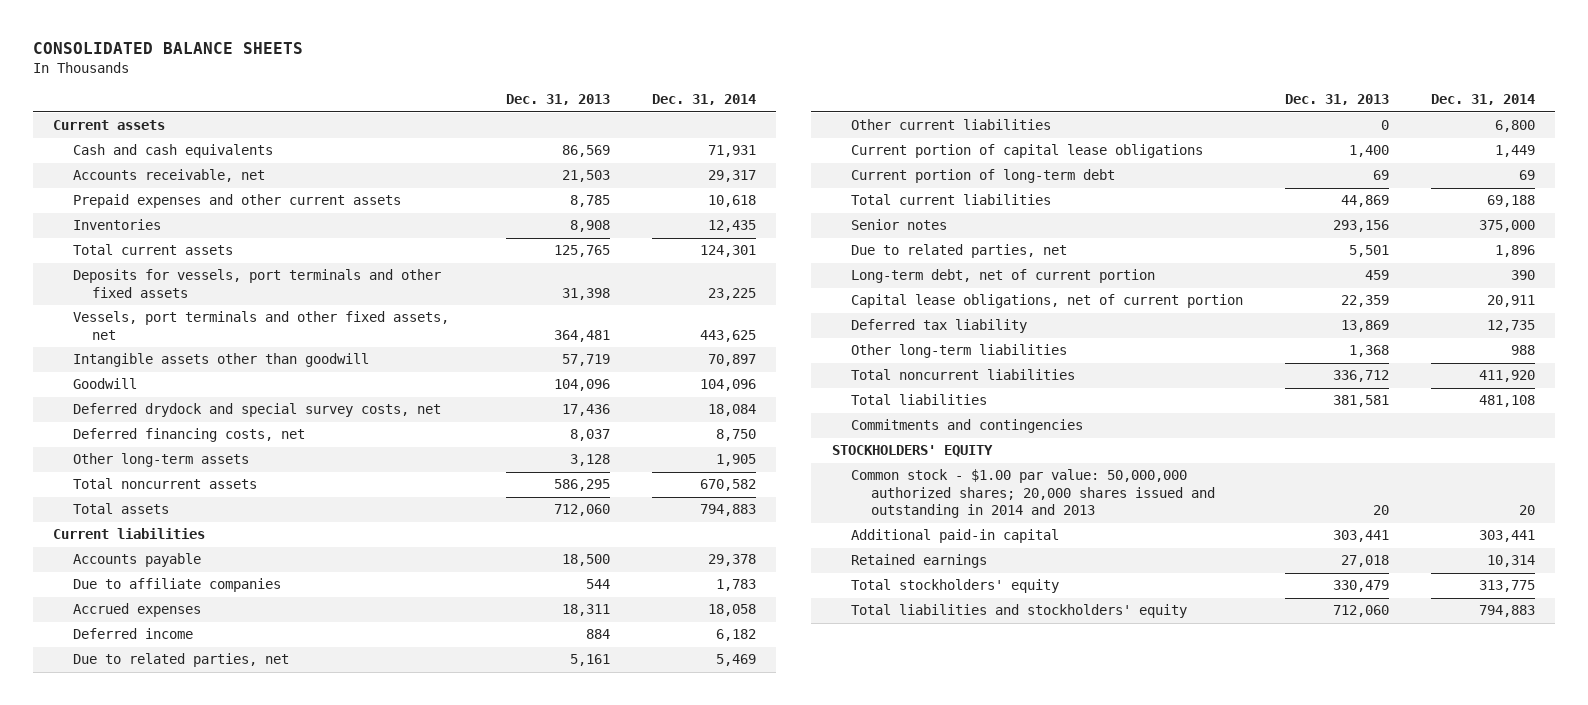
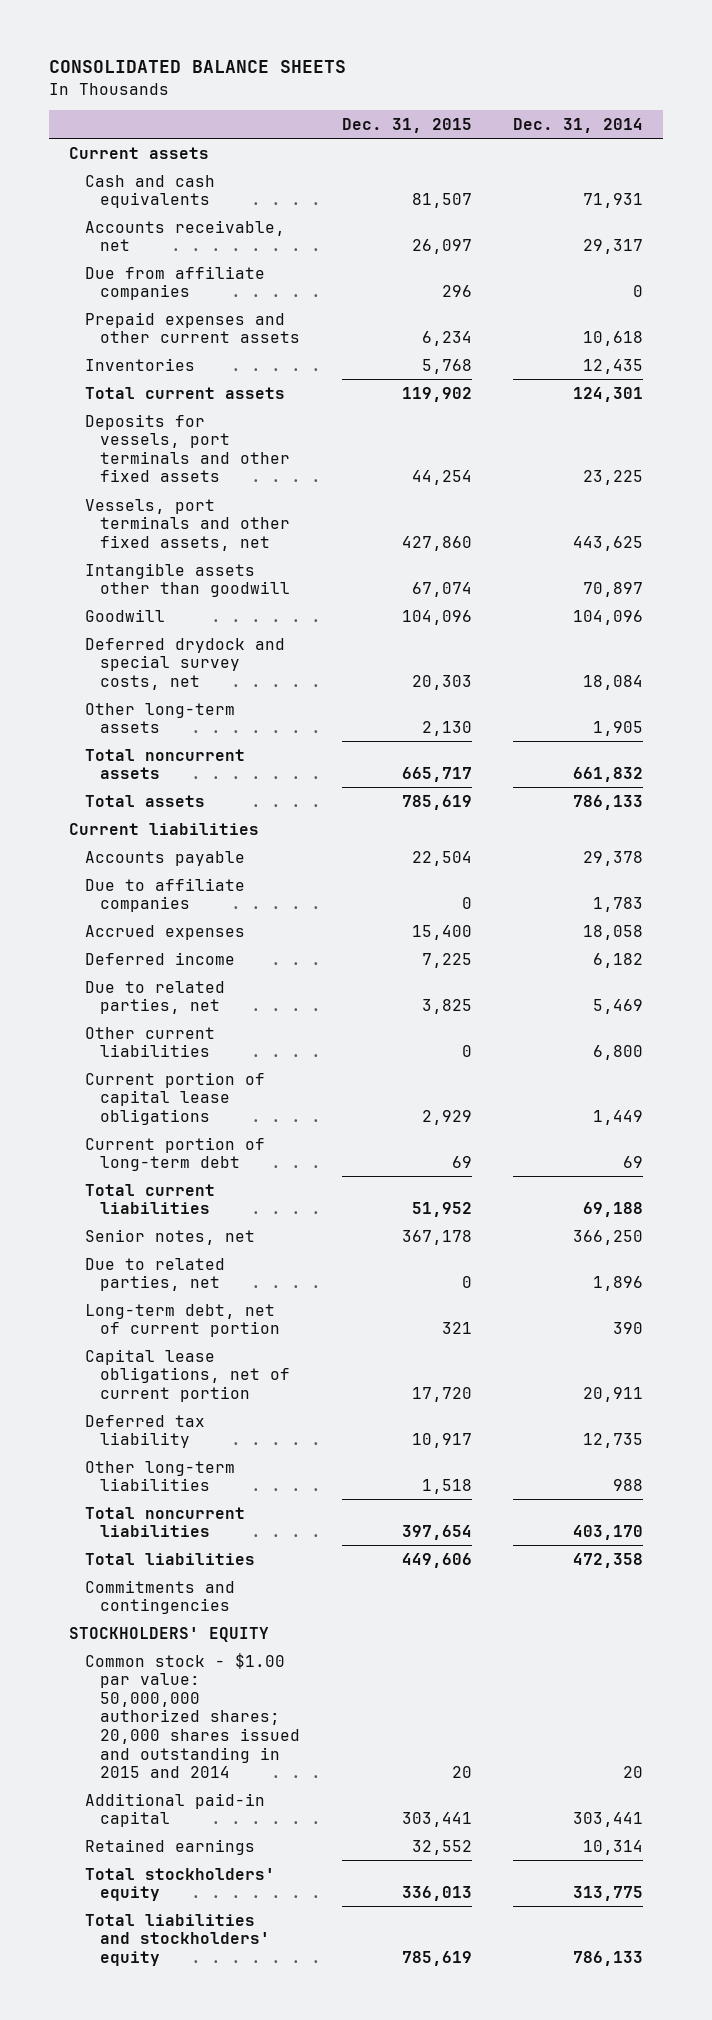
- | Dec. 31, 2013 | Dec. 31, 2014
+ | Dec. 31, 2015 | Dec. 31, 2014
+ Due from affiliate companies | 296 | 0
- Deferred financing costs, net | 8,037 | 8,750
- Total noncurrent assets | 586,295 | 670,582
- Total assets | 712,060 | 794,883
+ Total noncurrent assets | 665,717 | 661,832
+ Total assets | 785,619 | 786,133
- Senior notes | 293,156 | 375,000
+ Senior notes, net | 367,178 | 366,250
- Total noncurrent liabilities | 336,712 | 411,920
- Total liabilities | 381,581 | 481,108
+ Total noncurrent liabilities | 397,654 | 403,170
+ Total liabilities | 449,606 | 472,358
- Common stock - $1.00 par value: 50,000,000 authorized shares; 20,000 shares issued and outstanding in 2014 and 2013 | 20 | 20
+ Common stock - $1.00 par value: 50,000,000 authorized shares; 20,000 shares issued and outstanding in 2015 and 2014 | 20 | 20
- Total liabilities and stockholders' equity | 712,060 | 794,883
+ Total liabilities and stockholders' equity | 785,619 | 786,133

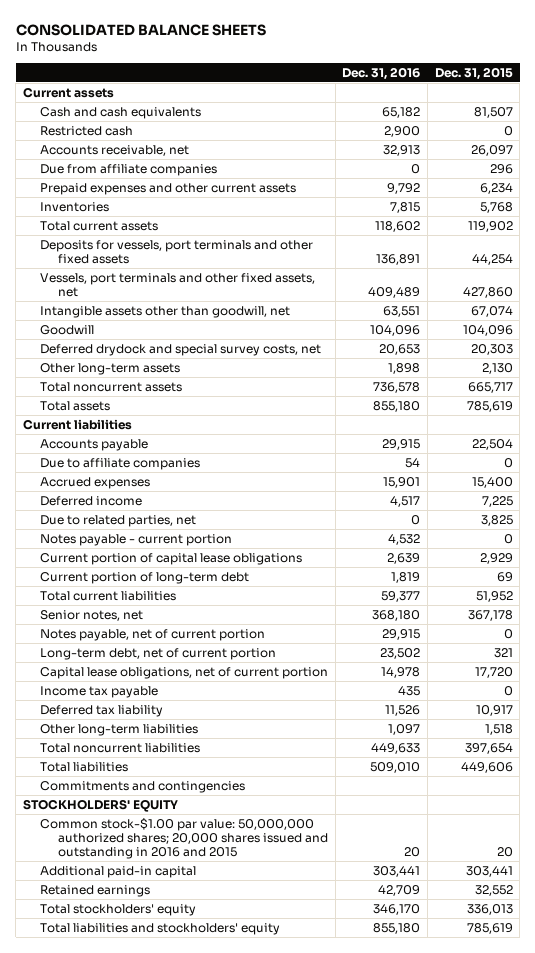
- | Dec. 31, 2015 | Dec. 31, 2014
+ | Dec. 31, 2016 | Dec. 31, 2015
+ Restricted cash | 2,900 | 0
- Intangible assets other than goodwill | 67,074 | 70,897
+ Intangible assets other than goodwill, net | 63,551 | 67,074
- Other current liabilities | 0 | 6,800
+ Notes payable - current portion | 4,532 | 0
- Due to related parties, net | 0 | 1,896
+ Notes payable, net of current portion | 29,915 | 0
+ Income tax payable | 435 | 0
- Common stock - $1.00 par value: 50,000,000 authorized shares; 20,000 shares issued and outstanding in 2015 and 2014 | 20 | 20
+ Common stock-$1.00 par value: 50,000,000 authorized shares; 20,000 shares issued and outstanding in 2016 and 2015 | 20 | 20

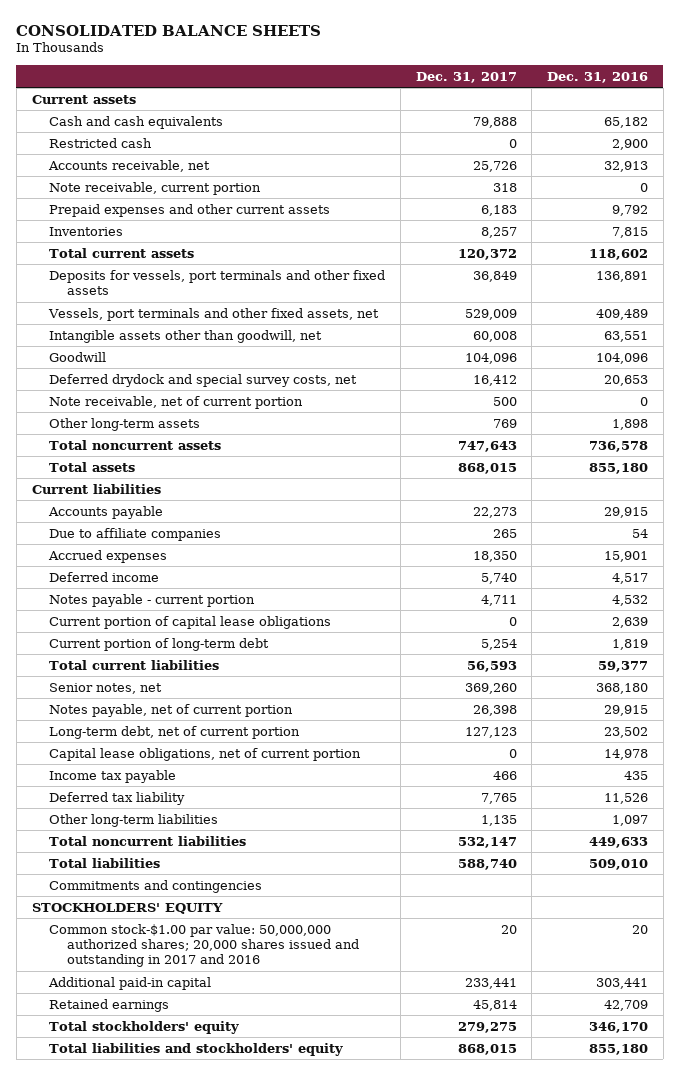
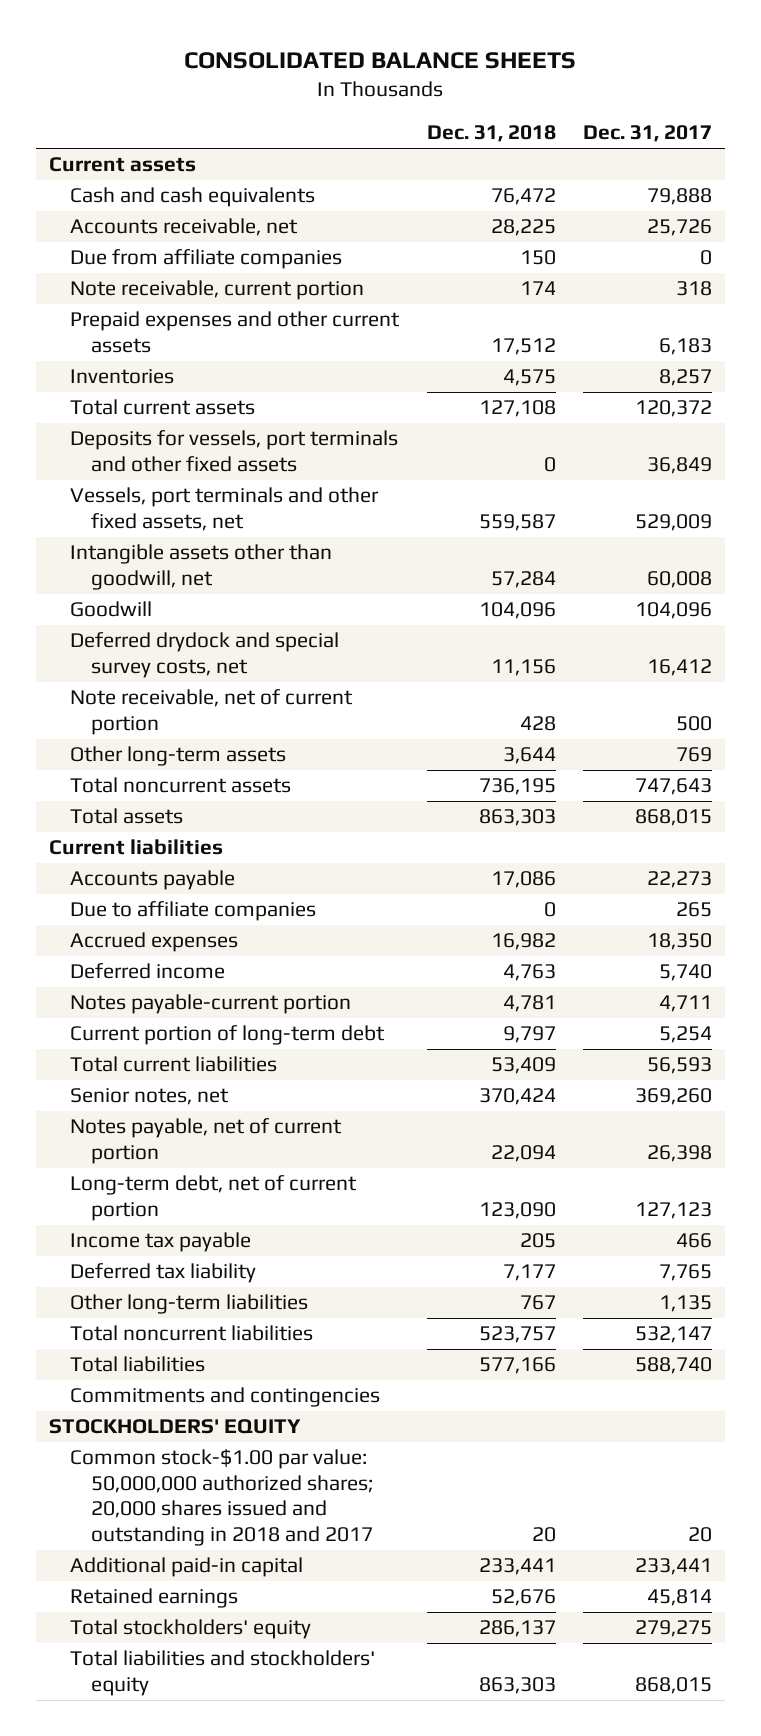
- | Dec. 31, 2017 | Dec. 31, 2016
+ | Dec. 31, 2018 | Dec. 31, 2017
- Restricted cash | 0 | 2,900
+ Due from affiliate companies | 150 | 0
- Notes payable - current portion | 4,711 | 4,532
- Current portion of capital lease obligations | 0 | 2,639
+ Notes payable-current portion | 4,781 | 4,711
- Capital lease obligations, net of current portion | 0 | 14,978
- Common stock-$1.00 par value: 50,000,000 authorized shares; 20,000 shares issued and outstanding in 2017 and 2016 | 20 | 20
+ Common stock-$1.00 par value: 50,000,000 authorized shares; 20,000 shares issued and outstanding in 2018 and 2017 | 20 | 20

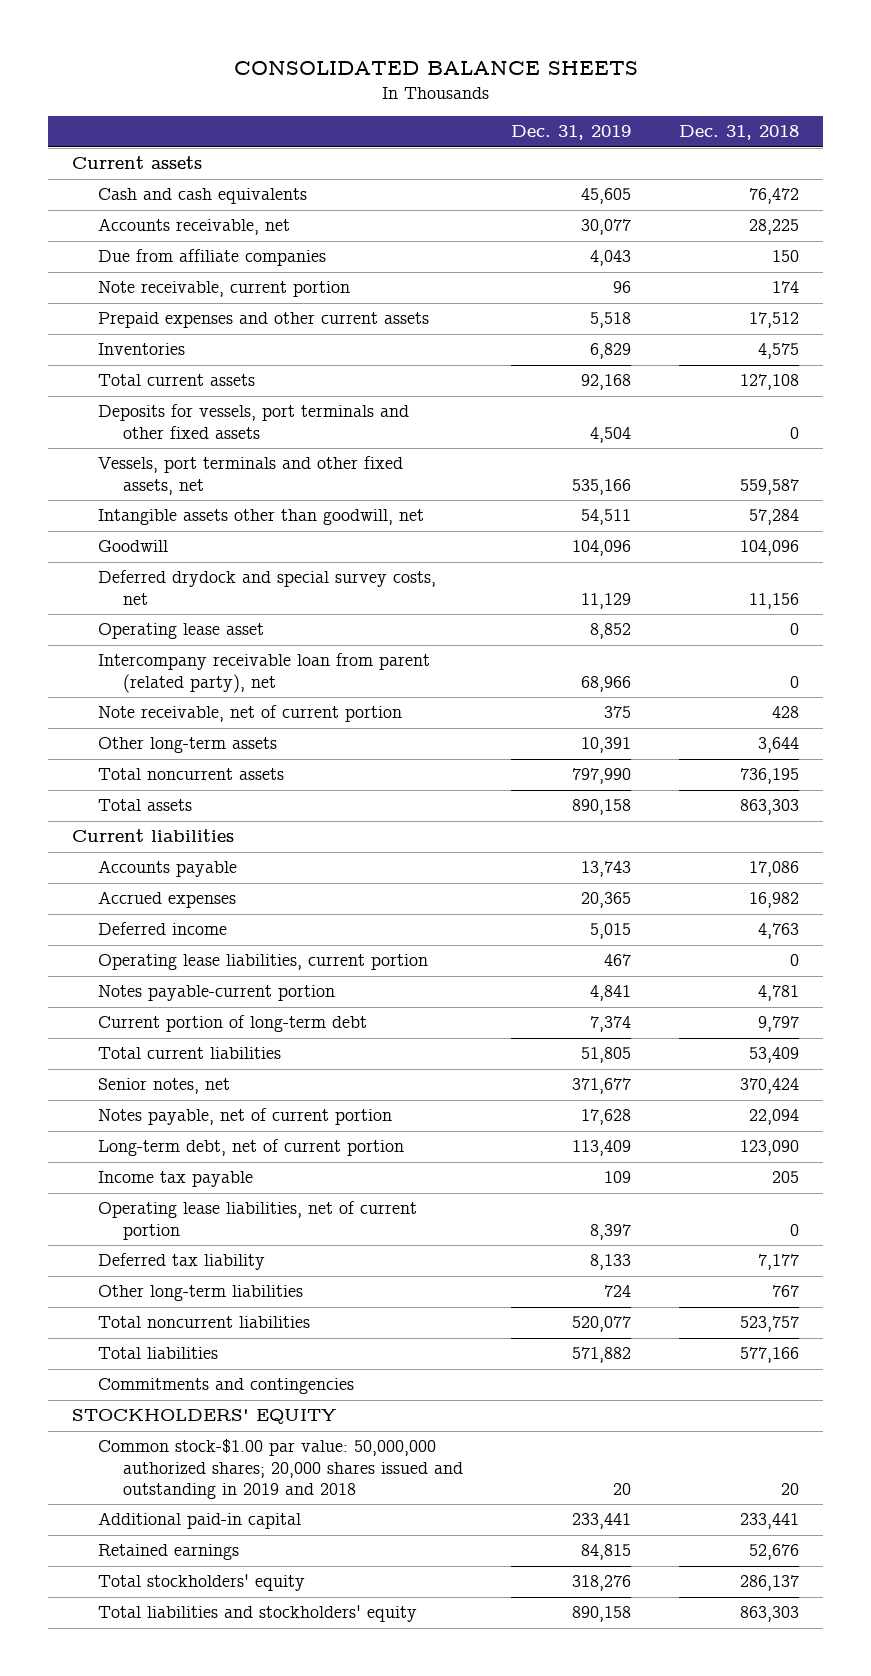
- | Dec. 31, 2018 | Dec. 31, 2017
+ | Dec. 31, 2019 | Dec. 31, 2018
+ Operating lease asset | 8,852 | 0
+ Intercompany receivable loan from parent (related party), net | 68,966 | 0
- Due to affiliate companies | 0 | 265
+ Operating lease liabilities, current portion | 467 | 0
+ Operating lease liabilities, net of current portion | 8,397 | 0
- Common stock-$1.00 par value: 50,000,000 authorized shares; 20,000 shares issued and outstanding in 2018 and 2017 | 20 | 20
+ Common stock-$1.00 par value: 50,000,000 authorized shares; 20,000 shares issued and outstanding in 2019 and 2018 | 20 | 20

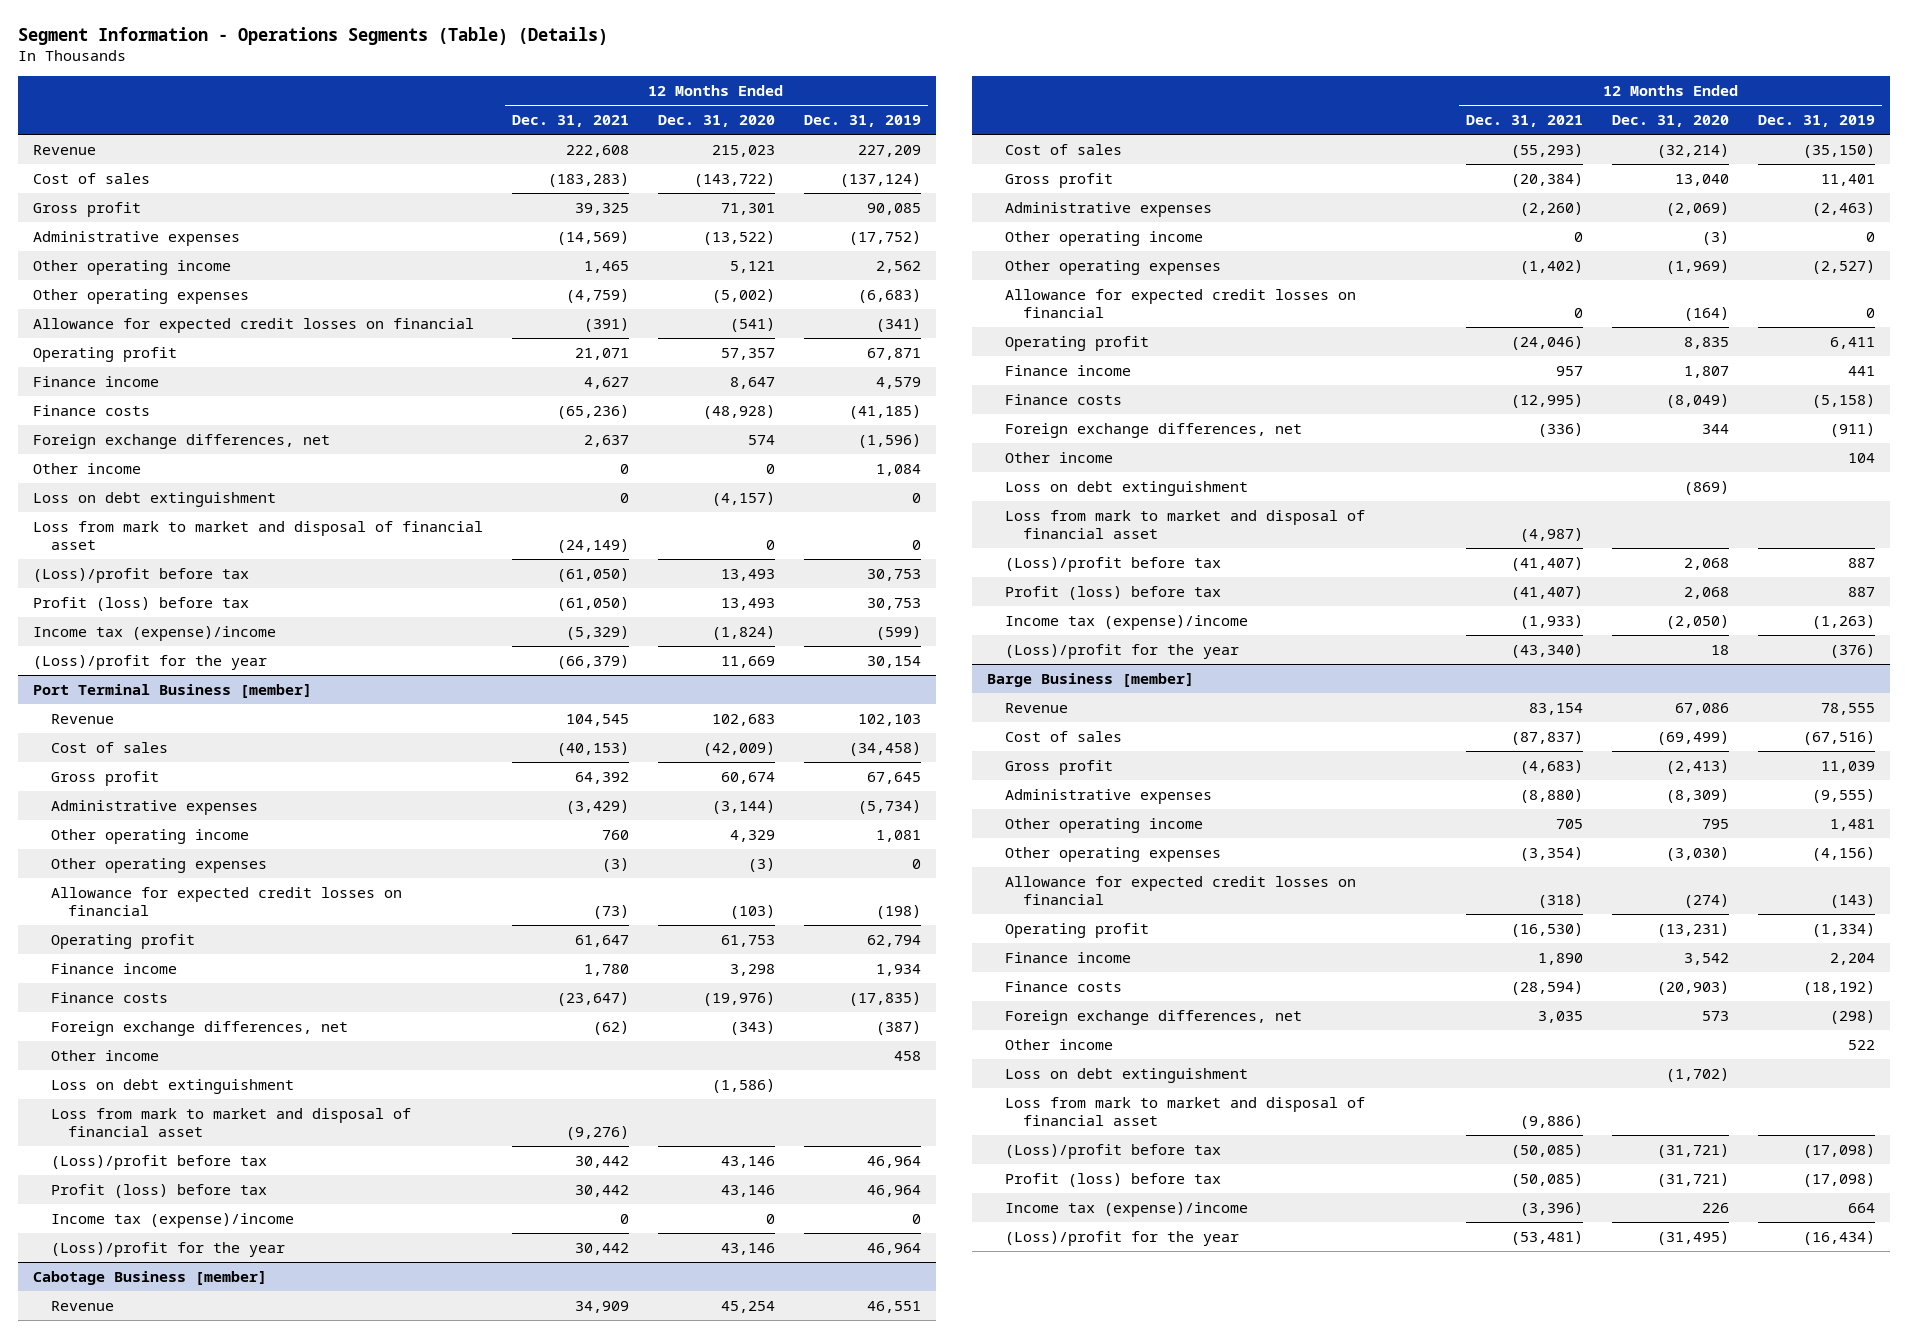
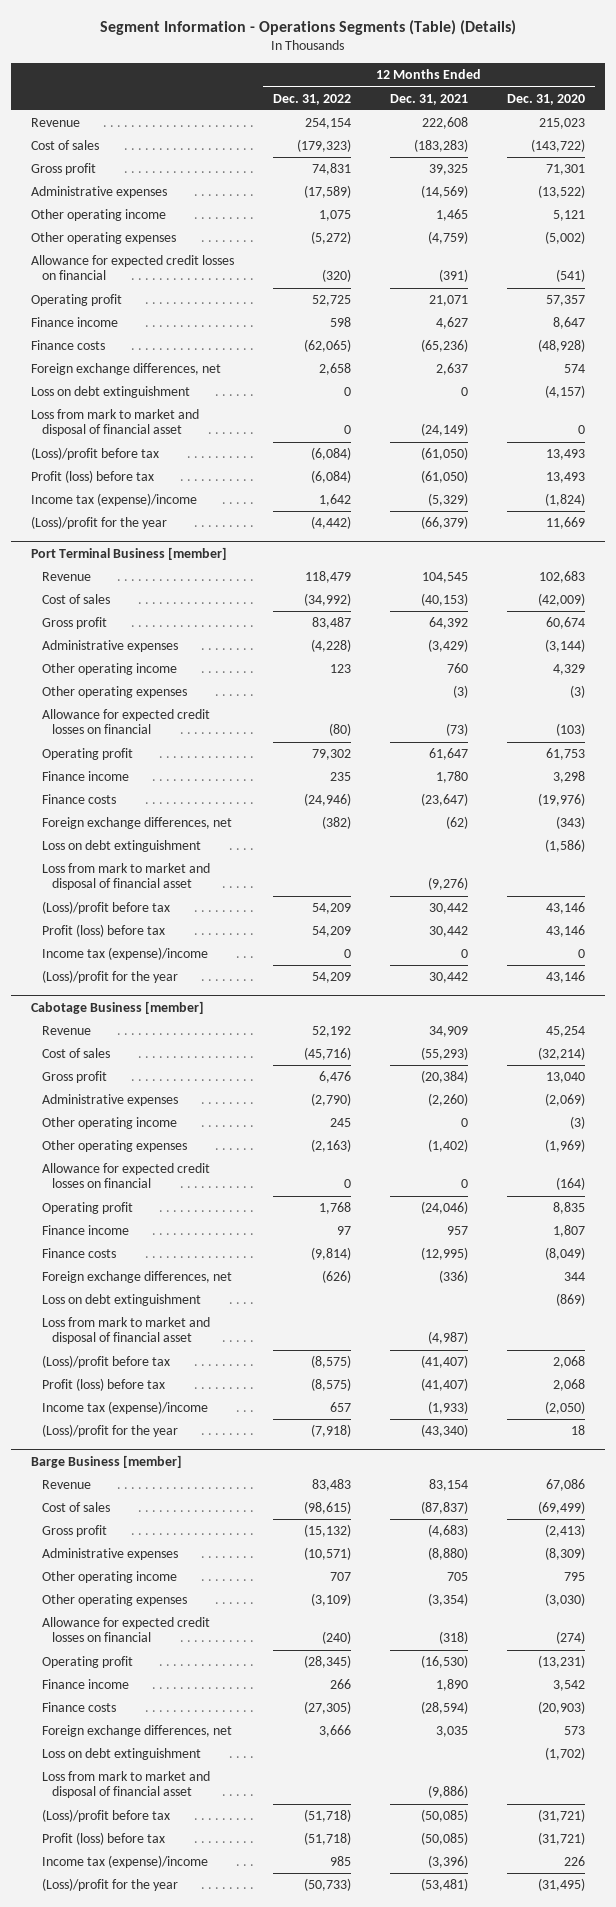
- | 12 Months Ended Dec. 31, 2021 | 12 Months Ended Dec. 31, 2020 | 12 Months Ended Dec. 31, 2019
+ | 12 Months Ended Dec. 31, 2022 | 12 Months Ended Dec. 31, 2021 | 12 Months Ended Dec. 31, 2020
- Other income | 0 | 0 | 1,084
@ Port Terminal Business [member]
- Other income | | | 458
@ Cabotage Business [member]
- Other income | | | 104
@ Barge Business [member]
- Other income | | | 522

